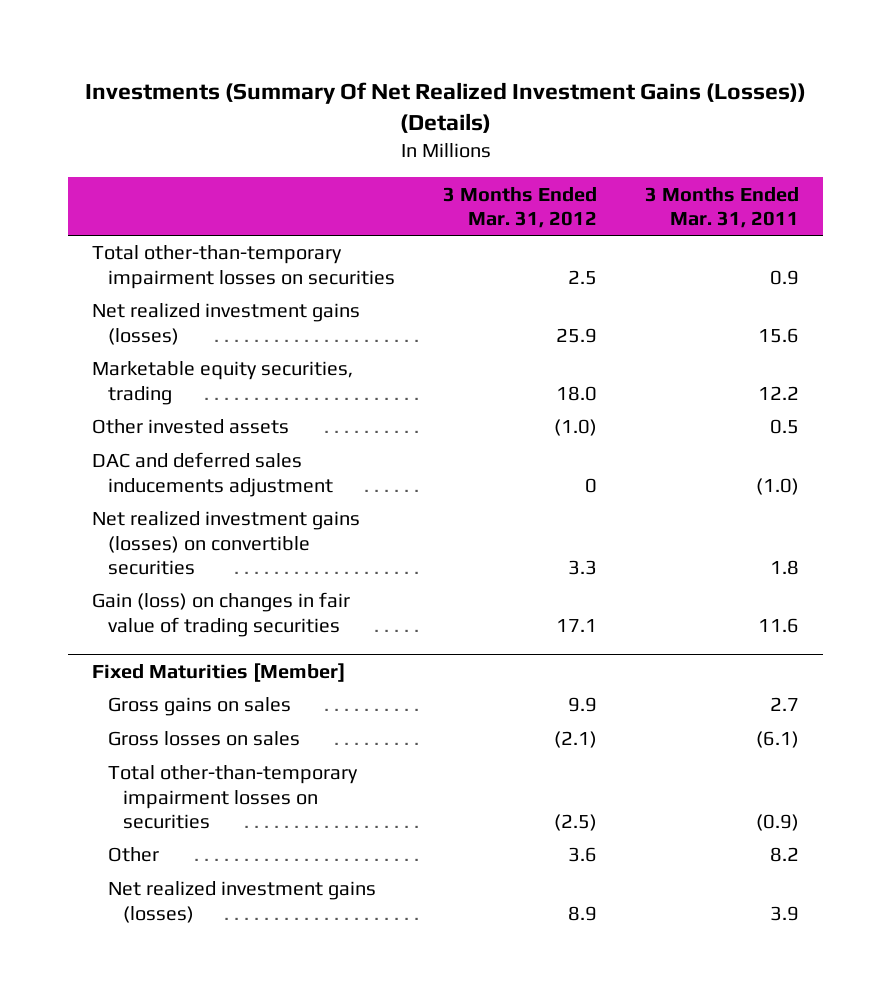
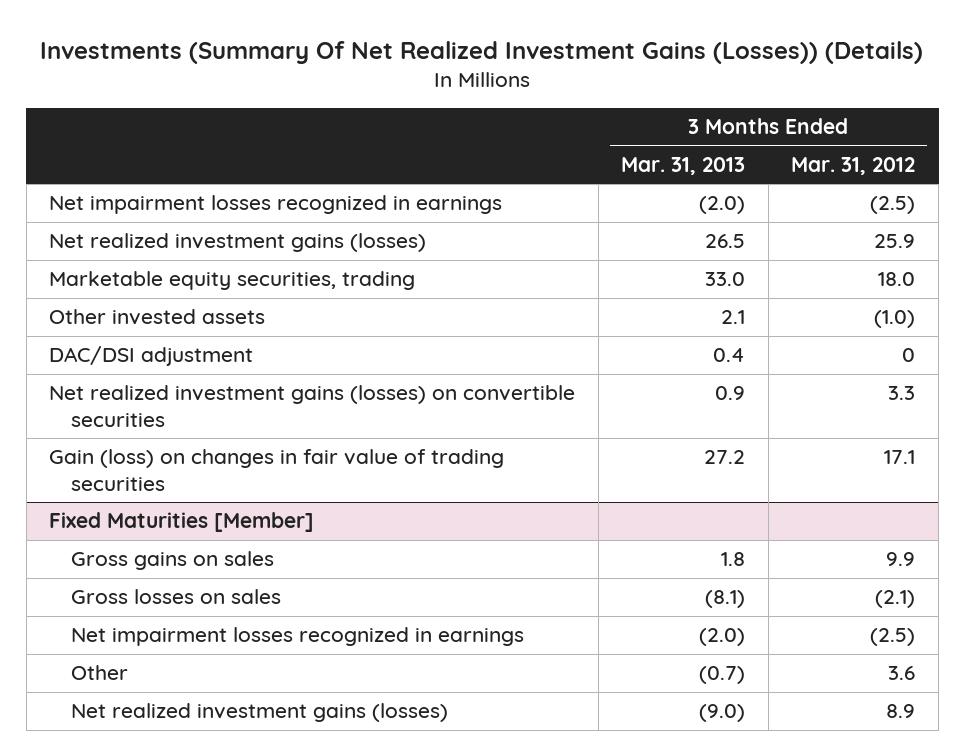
- | 3 Months Ended Mar. 31, 2012 | 3 Months Ended Mar. 31, 2011
+ | 3 Months Ended Mar. 31, 2013 | 3 Months Ended Mar. 31, 2012
- Total other-than-temporary impairment losses on securities | 2.5 | 0.9
+ Net impairment losses recognized in earnings | (2.0) | (2.5)
- DAC and deferred sales inducements adjustment | 0 | (1.0)
+ DAC/DSI adjustment | 0.4 | 0
@ Fixed Maturities [Member]
- Total other-than-temporary impairment losses on securities | (2.5) | (0.9)
+ Net impairment losses recognized in earnings | (2.0) | (2.5)

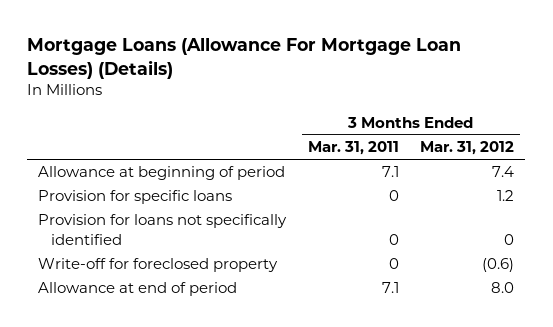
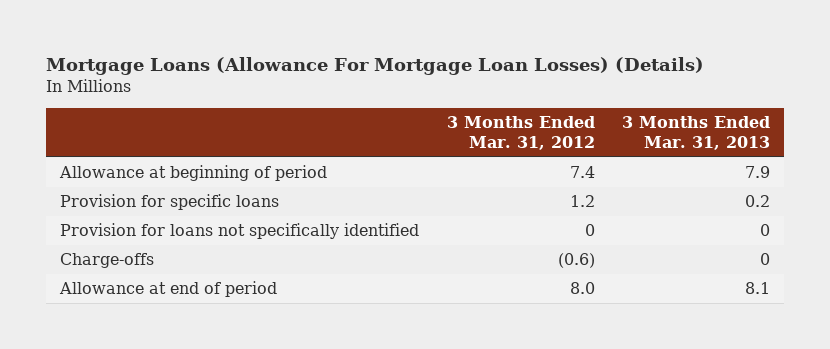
- | 3 Months Ended Mar. 31, 2011 | 3 Months Ended Mar. 31, 2012
+ | 3 Months Ended Mar. 31, 2012 | 3 Months Ended Mar. 31, 2013
- Write-off for foreclosed property | 0 | (0.6)
+ Charge-offs | (0.6) | 0

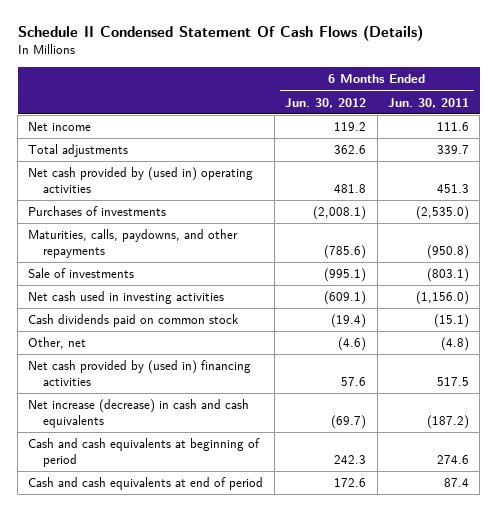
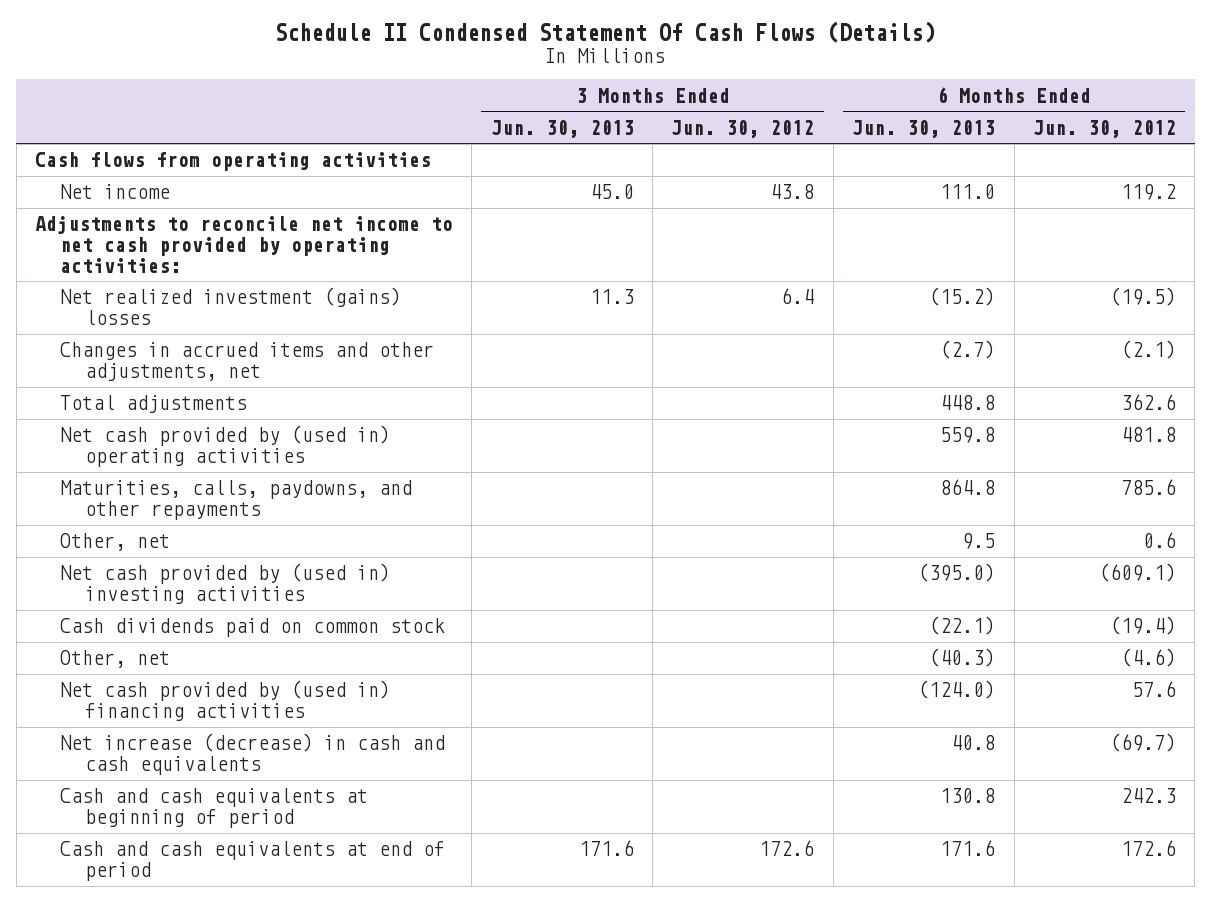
- | 6 Months Ended Jun. 30, 2012 | 6 Months Ended Jun. 30, 2011
+ | 3 Months Ended Jun. 30, 2013 | 3 Months Ended Jun. 30, 2012 | 6 Months Ended Jun. 30, 2013 | 6 Months Ended Jun. 30, 2012
+ Cash flows from operating activities
+ Adjustments to reconcile net income to net cash provided by operating activities:
+ Net realized investment (gains) losses | 11.3 | 6.4 | (15.2) | (19.5)
+ Changes in accrued items and other adjustments, net | | | (2.7) | (2.1)
- Purchases of investments | (2,008.1) | (2,535.0)
- Maturities, calls, paydowns, and other repayments | (785.6) | (950.8)
- Sale of investments | (995.1) | (803.1)
- Net cash used in investing activities | (609.1) | (1,156.0)
+ Maturities, calls, paydowns, and other repayments | | | 864.8 | 785.6
+ Other, net | | | 9.5 | 0.6
+ Net cash provided by (used in) investing activities | | | (395.0) | (609.1)

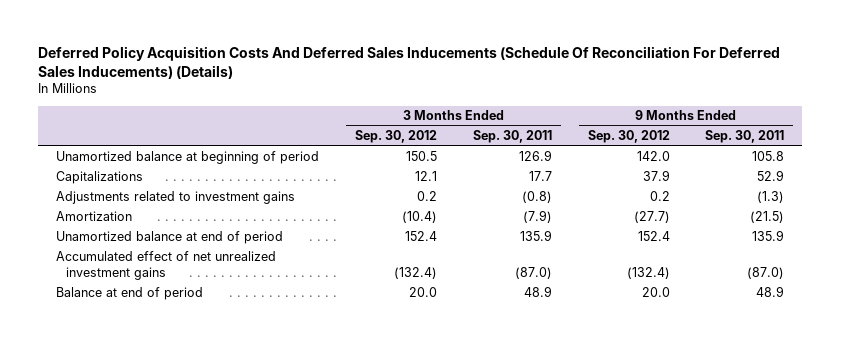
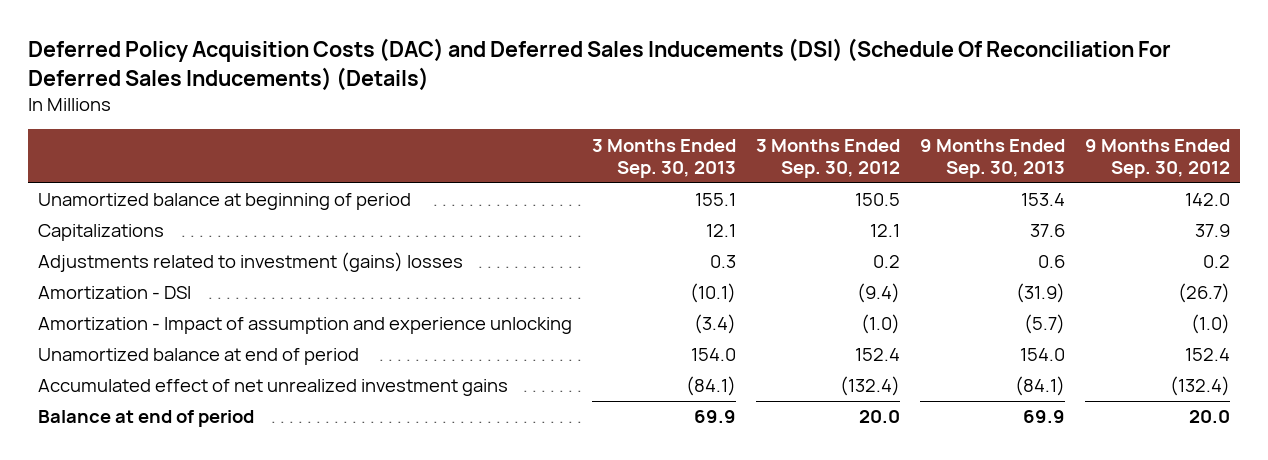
- Deferred Policy Acquisition Costs And Deferred Sales Inducements (Schedule Of Reconciliation For Deferred Sales Inducements) (Details)
+ Deferred Policy Acquisition Costs (DAC) and Deferred Sales Inducements (DSI) (Schedule Of Reconciliation For Deferred Sales Inducements) (Details)
- | 3 Months Ended Sep. 30, 2012 | 3 Months Ended Sep. 30, 2011 | 9 Months Ended Sep. 30, 2012 | 9 Months Ended Sep. 30, 2011
+ | 3 Months Ended Sep. 30, 2013 | 3 Months Ended Sep. 30, 2012 | 9 Months Ended Sep. 30, 2013 | 9 Months Ended Sep. 30, 2012
- Adjustments related to investment gains | 0.2 | (0.8) | 0.2 | (1.3)
- Amortization | (10.4) | (7.9) | (27.7) | (21.5)
+ Adjustments related to investment (gains) losses | 0.3 | 0.2 | 0.6 | 0.2
+ Amortization - DSI | (10.1) | (9.4) | (31.9) | (26.7)
+ Amortization - Impact of assumption and experience unlocking | (3.4) | (1.0) | (5.7) | (1.0)

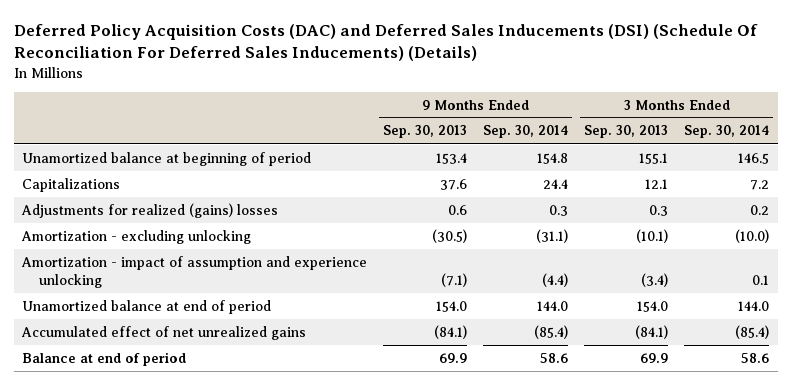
- | 3 Months Ended Sep. 30, 2013 | 3 Months Ended Sep. 30, 2012 | 9 Months Ended Sep. 30, 2013 | 9 Months Ended Sep. 30, 2012
+ | 9 Months Ended Sep. 30, 2013 | 9 Months Ended Sep. 30, 2014 | 3 Months Ended Sep. 30, 2013 | 3 Months Ended Sep. 30, 2014
- Adjustments related to investment (gains) losses | 0.3 | 0.2 | 0.6 | 0.2
- Amortization - DSI | (10.1) | (9.4) | (31.9) | (26.7)
- Amortization - Impact of assumption and experience unlocking | (3.4) | (1.0) | (5.7) | (1.0)
+ Adjustments for realized (gains) losses | 0.6 | 0.3 | 0.3 | 0.2
+ Amortization - excluding unlocking | (30.5) | (31.1) | (10.1) | (10.0)
+ Amortization - impact of assumption and experience unlocking | (7.1) | (4.4) | (3.4) | 0.1
- Accumulated effect of net unrealized investment gains | (84.1) | (132.4) | (84.1) | (132.4)
+ Accumulated effect of net unrealized gains | (84.1) | (85.4) | (84.1) | (85.4)

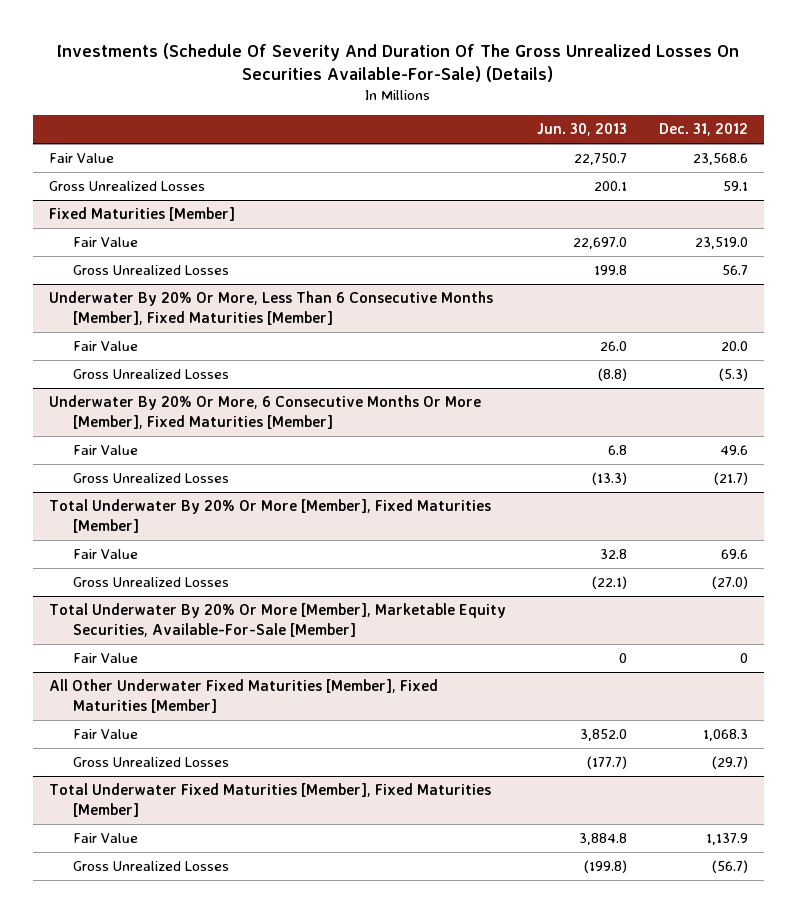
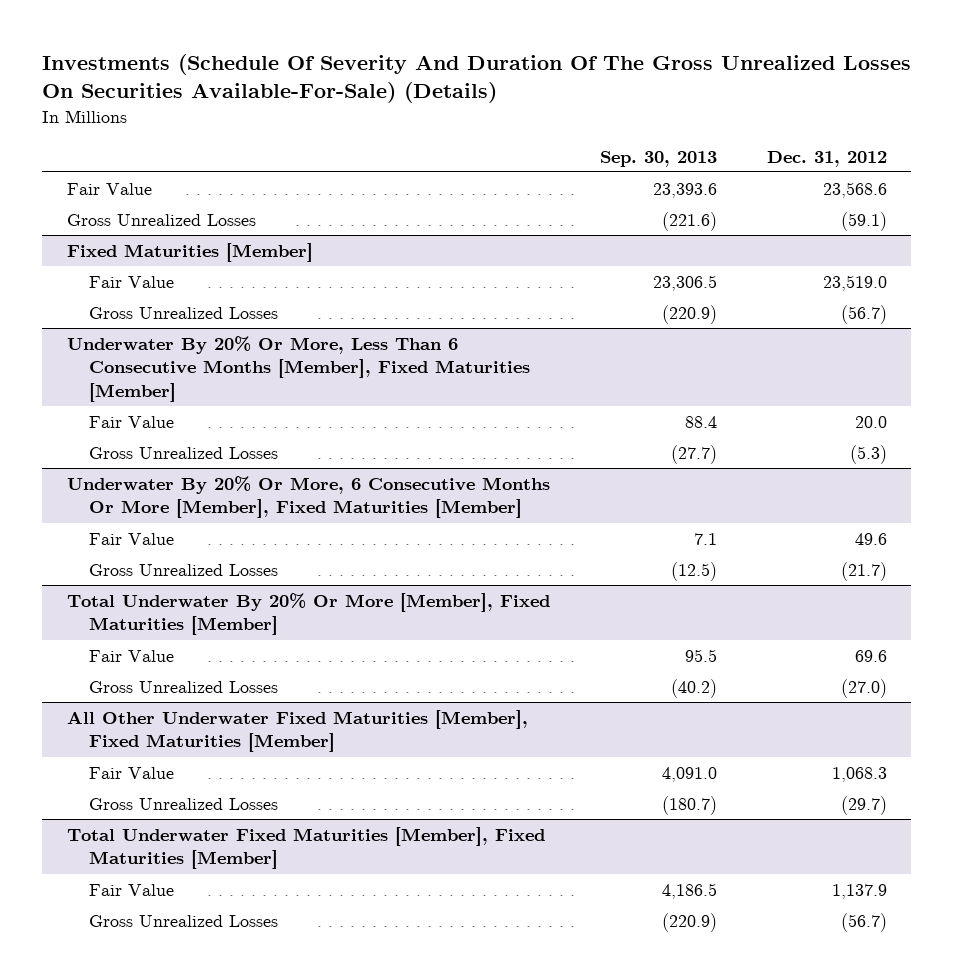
- | Jun. 30, 2013 | Dec. 31, 2012
+ | Sep. 30, 2013 | Dec. 31, 2012
- Gross Unrealized Losses | 200.1 | 59.1
+ Gross Unrealized Losses | (221.6) | (59.1)
@ Fixed Maturities [Member]
- Gross Unrealized Losses | 199.8 | 56.7
+ Gross Unrealized Losses | (220.9) | (56.7)
- Total Underwater By 20% Or More [Member], Marketable Equity Securities, Available-For-Sale [Member]
- Fair Value | 0 | 0

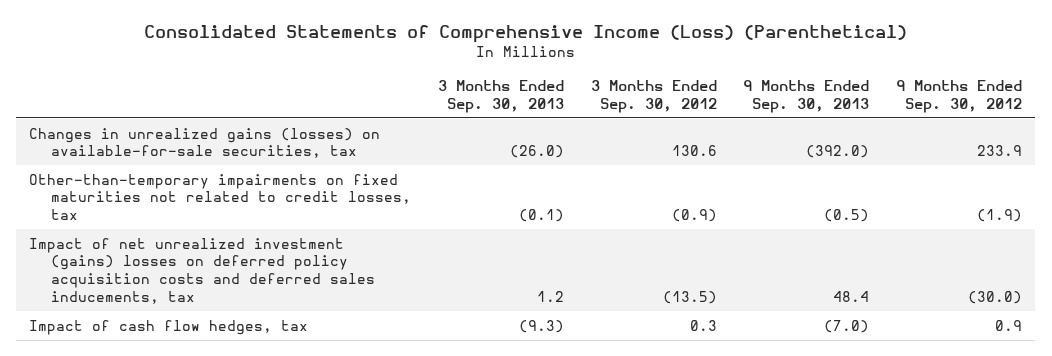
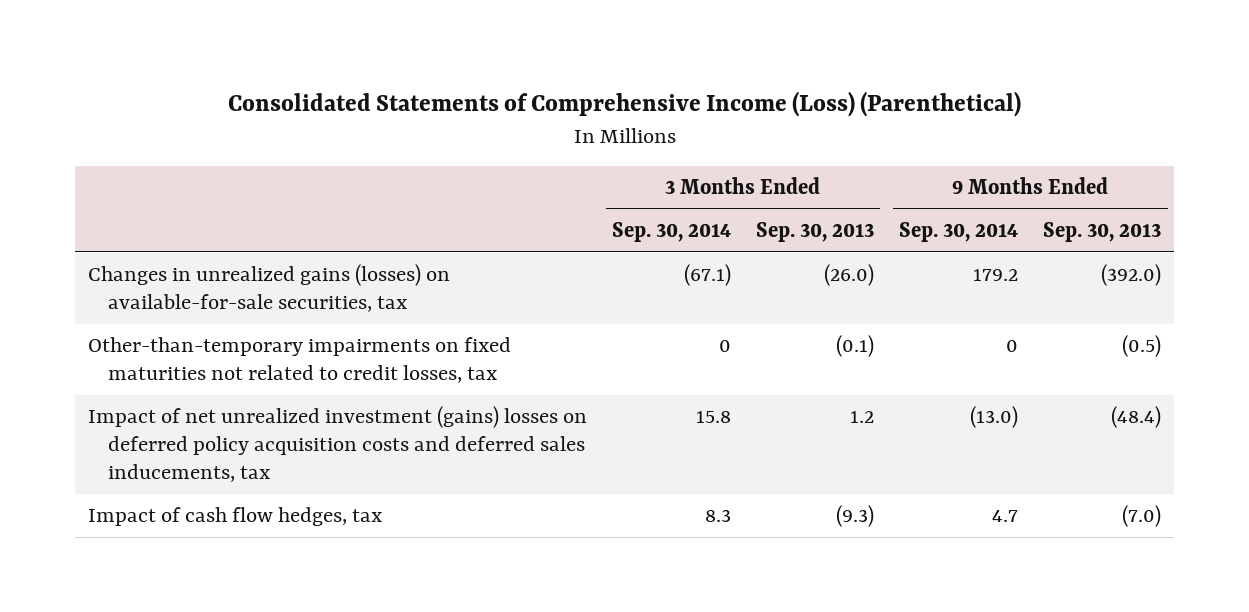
- | 3 Months Ended Sep. 30, 2013 | 3 Months Ended Sep. 30, 2012 | 9 Months Ended Sep. 30, 2013 | 9 Months Ended Sep. 30, 2012
+ | 3 Months Ended Sep. 30, 2014 | 3 Months Ended Sep. 30, 2013 | 9 Months Ended Sep. 30, 2014 | 9 Months Ended Sep. 30, 2013
- Impact of net unrealized investment (gains) losses on deferred policy acquisition costs and deferred sales inducements, tax | 1.2 | (13.5) | 48.4 | (30.0)
+ Impact of net unrealized investment (gains) losses on deferred policy acquisition costs and deferred sales inducements, tax | 15.8 | 1.2 | (13.0) | (48.4)

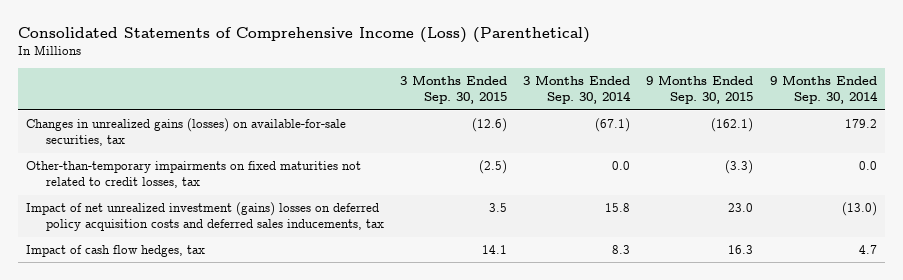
- | 3 Months Ended Sep. 30, 2014 | 3 Months Ended Sep. 30, 2013 | 9 Months Ended Sep. 30, 2014 | 9 Months Ended Sep. 30, 2013
+ | 3 Months Ended Sep. 30, 2015 | 3 Months Ended Sep. 30, 2014 | 9 Months Ended Sep. 30, 2015 | 9 Months Ended Sep. 30, 2014
- Other-than-temporary impairments on fixed maturities not related to credit losses, tax | 0 | (0.1) | 0 | (0.5)
+ Other-than-temporary impairments on fixed maturities not related to credit losses, tax | (2.5) | 0.0 | (3.3) | 0.0

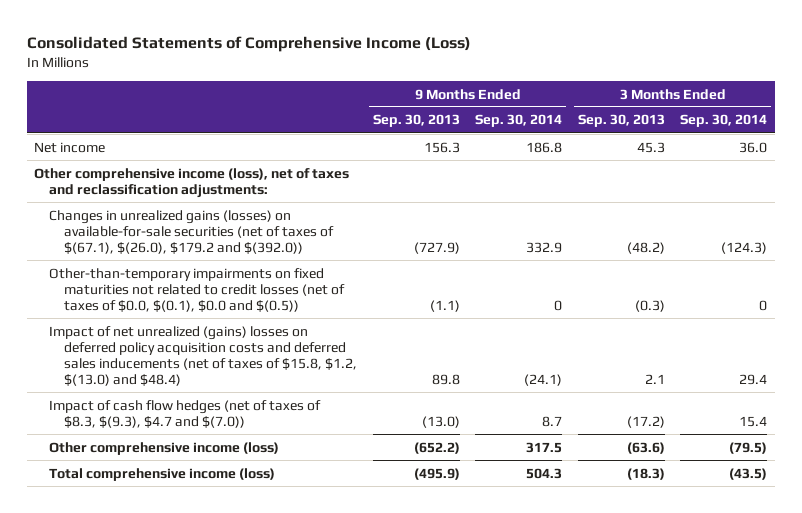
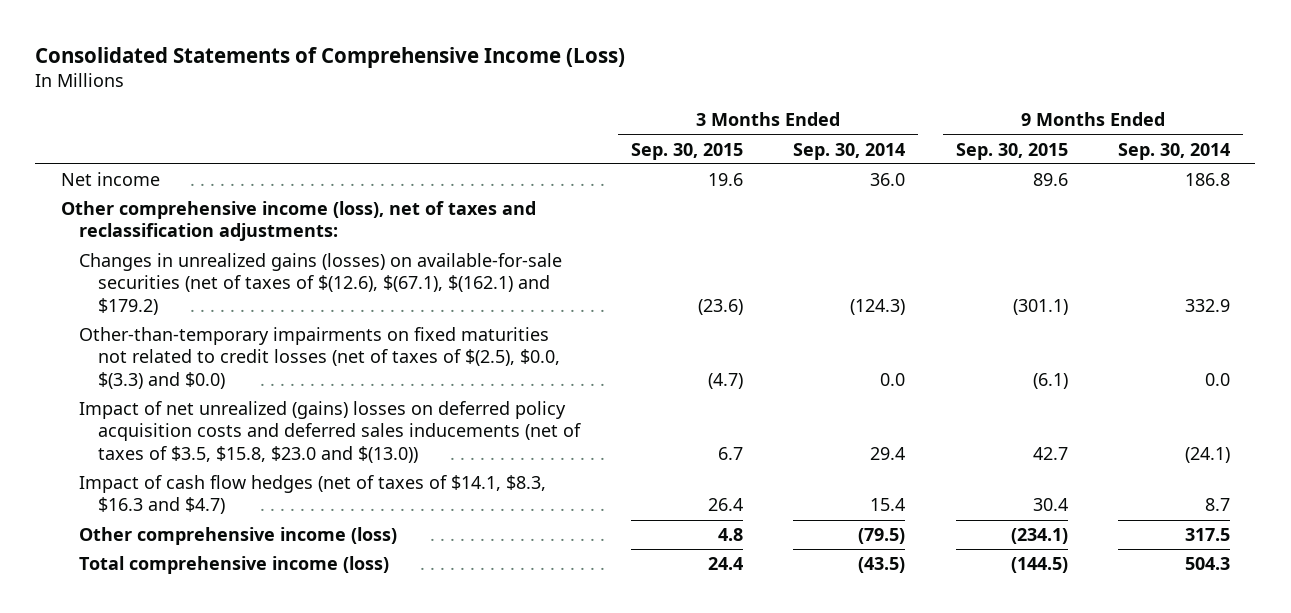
- | 9 Months Ended Sep. 30, 2013 | 9 Months Ended Sep. 30, 2014 | 3 Months Ended Sep. 30, 2013 | 3 Months Ended Sep. 30, 2014
+ | 3 Months Ended Sep. 30, 2015 | 3 Months Ended Sep. 30, 2014 | 9 Months Ended Sep. 30, 2015 | 9 Months Ended Sep. 30, 2014
- Changes in unrealized gains (losses) on available-for-sale securities (net of taxes of $(67.1), $(26.0), $179.2 and $(392.0)) | (727.9) | 332.9 | (48.2) | (124.3)
- Other-than-temporary impairments on fixed maturities not related to credit losses (net of taxes of $0.0, $(0.1), $0.0 and $(0.5)) | (1.1) | 0 | (0.3) | 0
- Impact of net unrealized (gains) losses on deferred policy acquisition costs and deferred sales inducements (net of taxes of $15.8, $1.2, $(13.0) and $48.4) | 89.8 | (24.1) | 2.1 | 29.4
- Impact of cash flow hedges (net of taxes of $8.3, $(9.3), $4.7 and $(7.0)) | (13.0) | 8.7 | (17.2) | 15.4
+ Changes in unrealized gains (losses) on available-for-sale securities (net of taxes of $(12.6), $(67.1), $(162.1) and $179.2) | (23.6) | (124.3) | (301.1) | 332.9
+ Other-than-temporary impairments on fixed maturities not related to credit losses (net of taxes of $(2.5), $0.0, $(3.3) and $0.0) | (4.7) | 0.0 | (6.1) | 0.0
+ Impact of net unrealized (gains) losses on deferred policy acquisition costs and deferred sales inducements (net of taxes of $3.5, $15.8, $23.0 and $(13.0)) | 6.7 | 29.4 | 42.7 | (24.1)
+ Impact of cash flow hedges (net of taxes of $14.1, $8.3, $16.3 and $4.7) | 26.4 | 15.4 | 30.4 | 8.7

